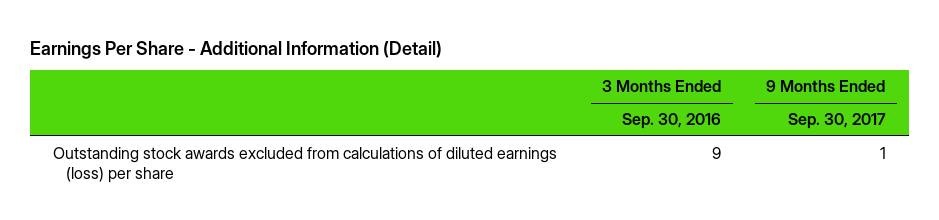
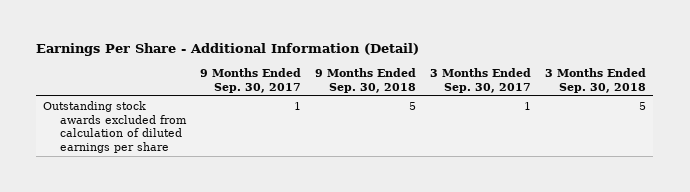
- | 3 Months Ended Sep. 30, 2016 | 9 Months Ended Sep. 30, 2017
+ | 9 Months Ended Sep. 30, 2017 | 9 Months Ended Sep. 30, 2018 | 3 Months Ended Sep. 30, 2017 | 3 Months Ended Sep. 30, 2018
- Outstanding stock awards excluded from calculations of diluted earnings (loss) per share | 9 | 1
+ Outstanding stock awards excluded from calculation of diluted earnings per share | 1 | 5 | 1 | 5

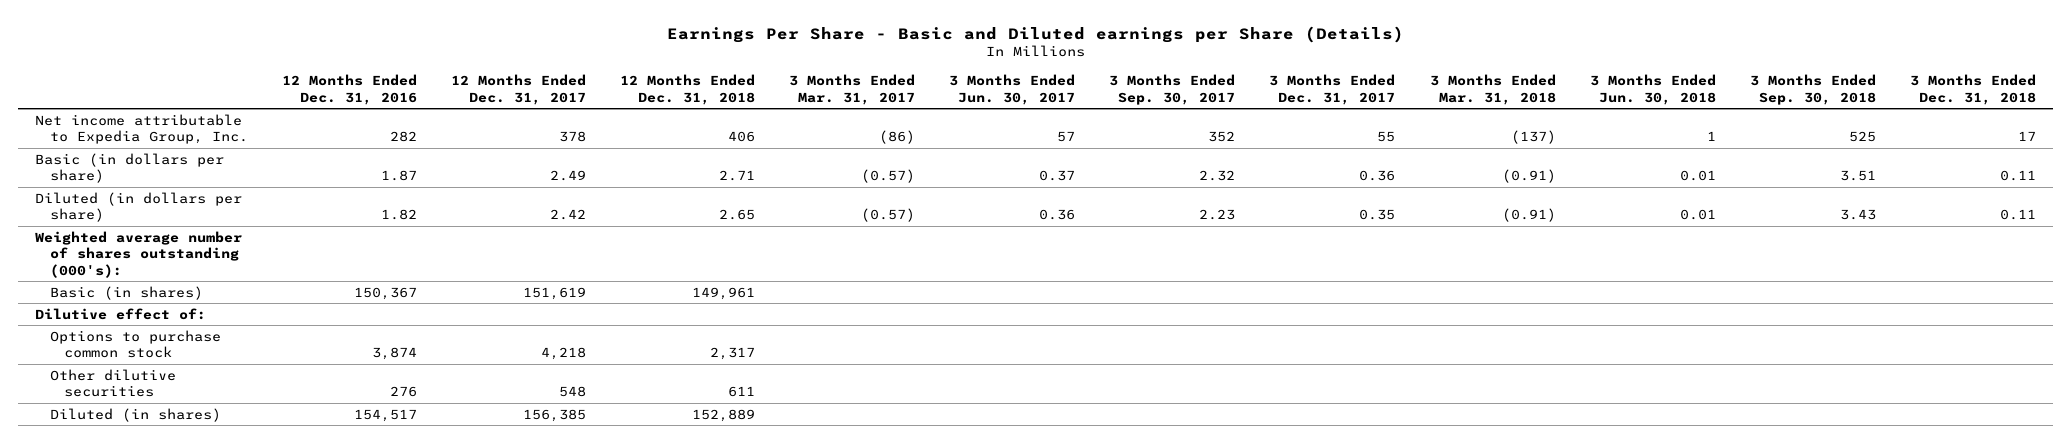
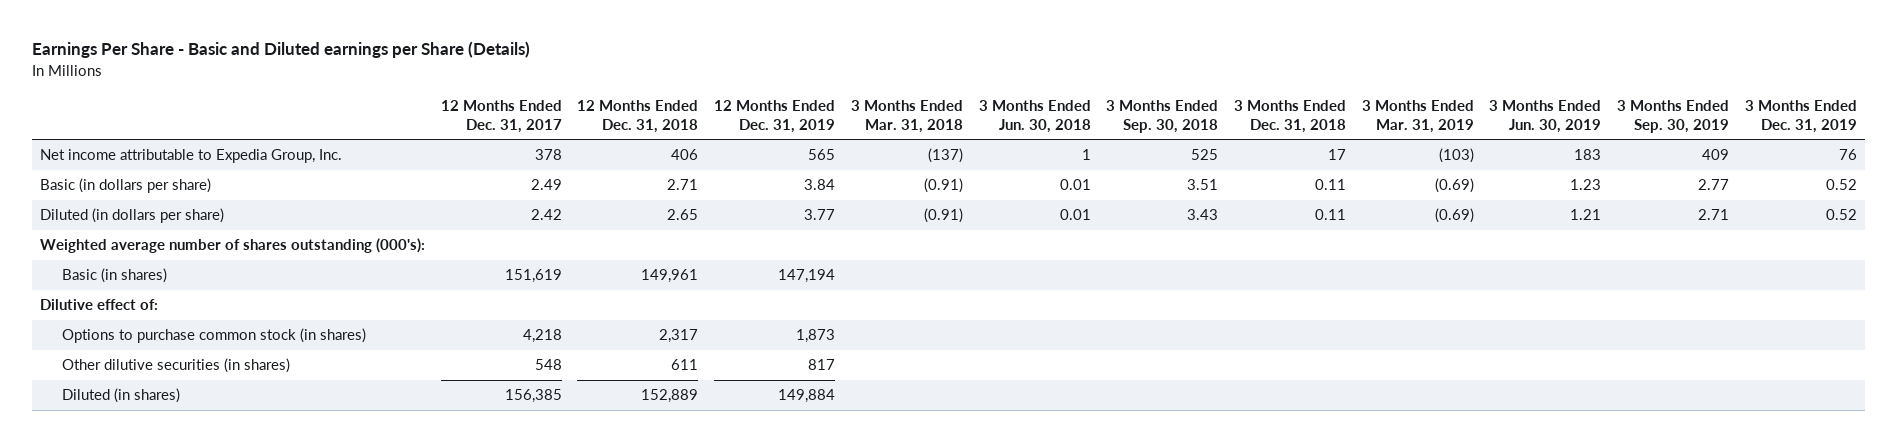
- | 12 Months Ended Dec. 31, 2016 | 12 Months Ended Dec. 31, 2017 | 12 Months Ended Dec. 31, 2018 | 3 Months Ended Mar. 31, 2017 | 3 Months Ended Jun. 30, 2017 | 3 Months Ended Sep. 30, 2017 | 3 Months Ended Dec. 31, 2017 | 3 Months Ended Mar. 31, 2018 | 3 Months Ended Jun. 30, 2018 | 3 Months Ended Sep. 30, 2018 | 3 Months Ended Dec. 31, 2018
+ | 12 Months Ended Dec. 31, 2017 | 12 Months Ended Dec. 31, 2018 | 12 Months Ended Dec. 31, 2019 | 3 Months Ended Mar. 31, 2018 | 3 Months Ended Jun. 30, 2018 | 3 Months Ended Sep. 30, 2018 | 3 Months Ended Dec. 31, 2018 | 3 Months Ended Mar. 31, 2019 | 3 Months Ended Jun. 30, 2019 | 3 Months Ended Sep. 30, 2019 | 3 Months Ended Dec. 31, 2019
- Options to purchase common stock | 3,874 | 4,218 | 2,317 | | | | | | | |
- Other dilutive securities | 276 | 548 | 611 | | | | | | | |
+ Options to purchase common stock (in shares) | 4,218 | 2,317 | 1,873 | | | | | | | |
+ Other dilutive securities (in shares) | 548 | 611 | 817 | | | | | | | |

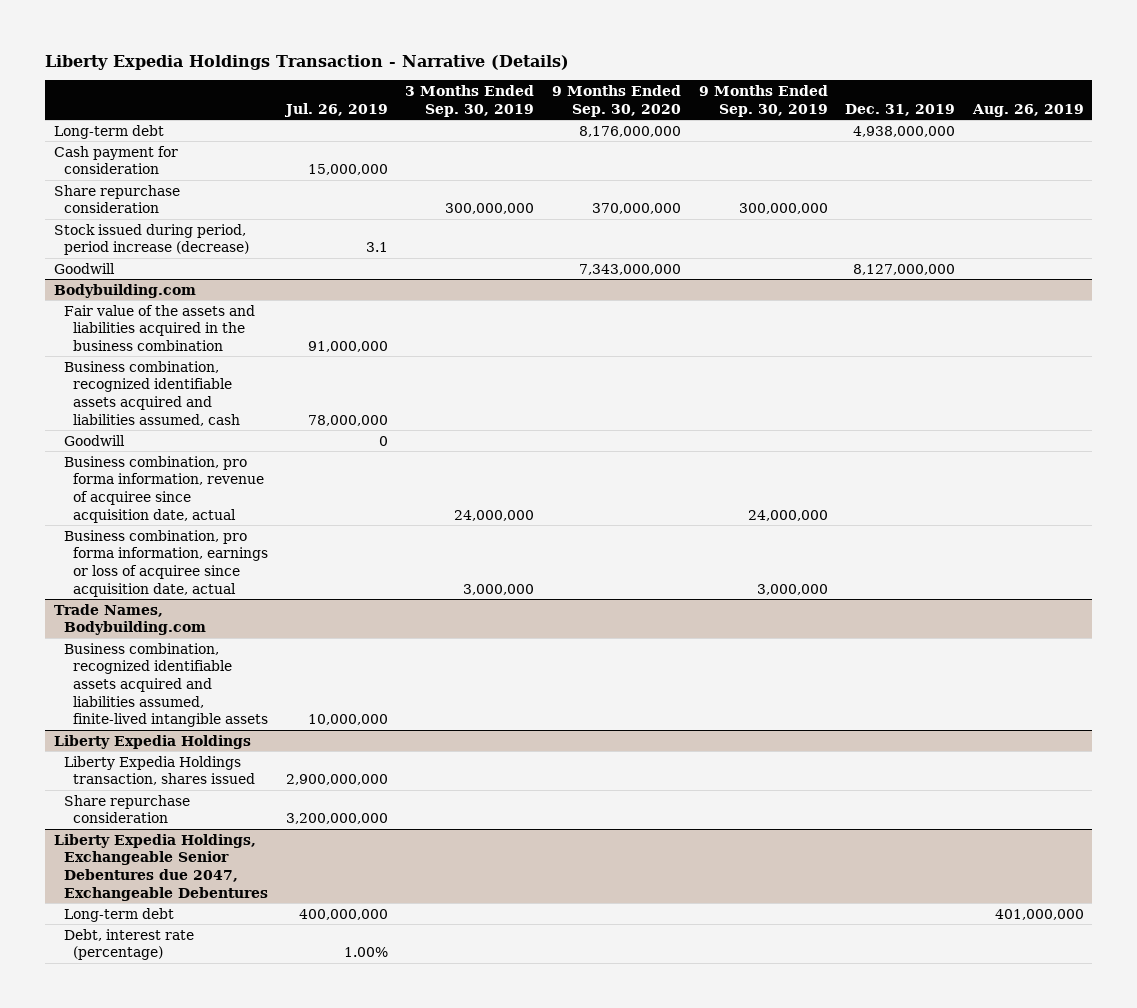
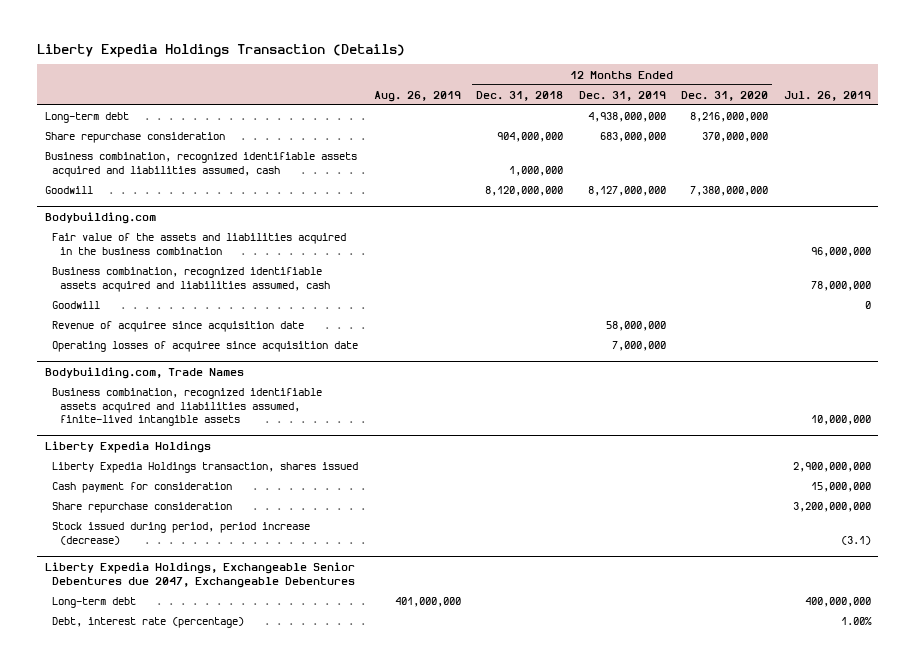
- Liberty Expedia Holdings Transaction - Narrative (Details)
+ Liberty Expedia Holdings Transaction (Details)
- | Jul. 26, 2019 | 3 Months Ended Sep. 30, 2019 | 9 Months Ended Sep. 30, 2020 | 9 Months Ended Sep. 30, 2019 | Dec. 31, 2019 | Aug. 26, 2019
+ | Aug. 26, 2019 | 12 Months Ended Dec. 31, 2018 | 12 Months Ended Dec. 31, 2019 | 12 Months Ended Dec. 31, 2020 | Jul. 26, 2019
- Cash payment for consideration | 15,000,000 | | | | |
- Stock issued during period, period increase (decrease) | 3.1 | | | | |
+ Business combination, recognized identifiable assets acquired and liabilities assumed, cash | | 1,000,000 | | |
@ Bodybuilding.com
- Fair value of the assets and liabilities acquired in the business combination | 91,000,000 | | | | |
+ Fair value of the assets and liabilities acquired in the business combination | | | | | 96,000,000
- Business combination, pro forma information, revenue of acquiree since acquisition date, actual | | 24,000,000 | | 24,000,000 | |
- Business combination, pro forma information, earnings or loss of acquiree since acquisition date, actual | | 3,000,000 | | 3,000,000 | |
- Trade Names, Bodybuilding.com
@ Bodybuilding.com
+ Revenue of acquiree since acquisition date | | | 58,000,000 | |
+ Operating losses of acquiree since acquisition date | | | 7,000,000 | |
+ Bodybuilding.com, Trade Names
@ Liberty Expedia Holdings
+ Cash payment for consideration | | | | | 15,000,000
+ Stock issued during period, period increase (decrease) | | | | | (3.1)

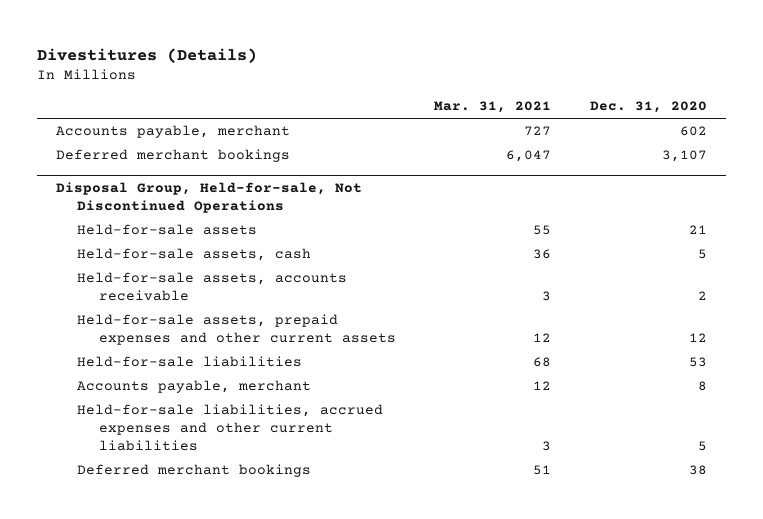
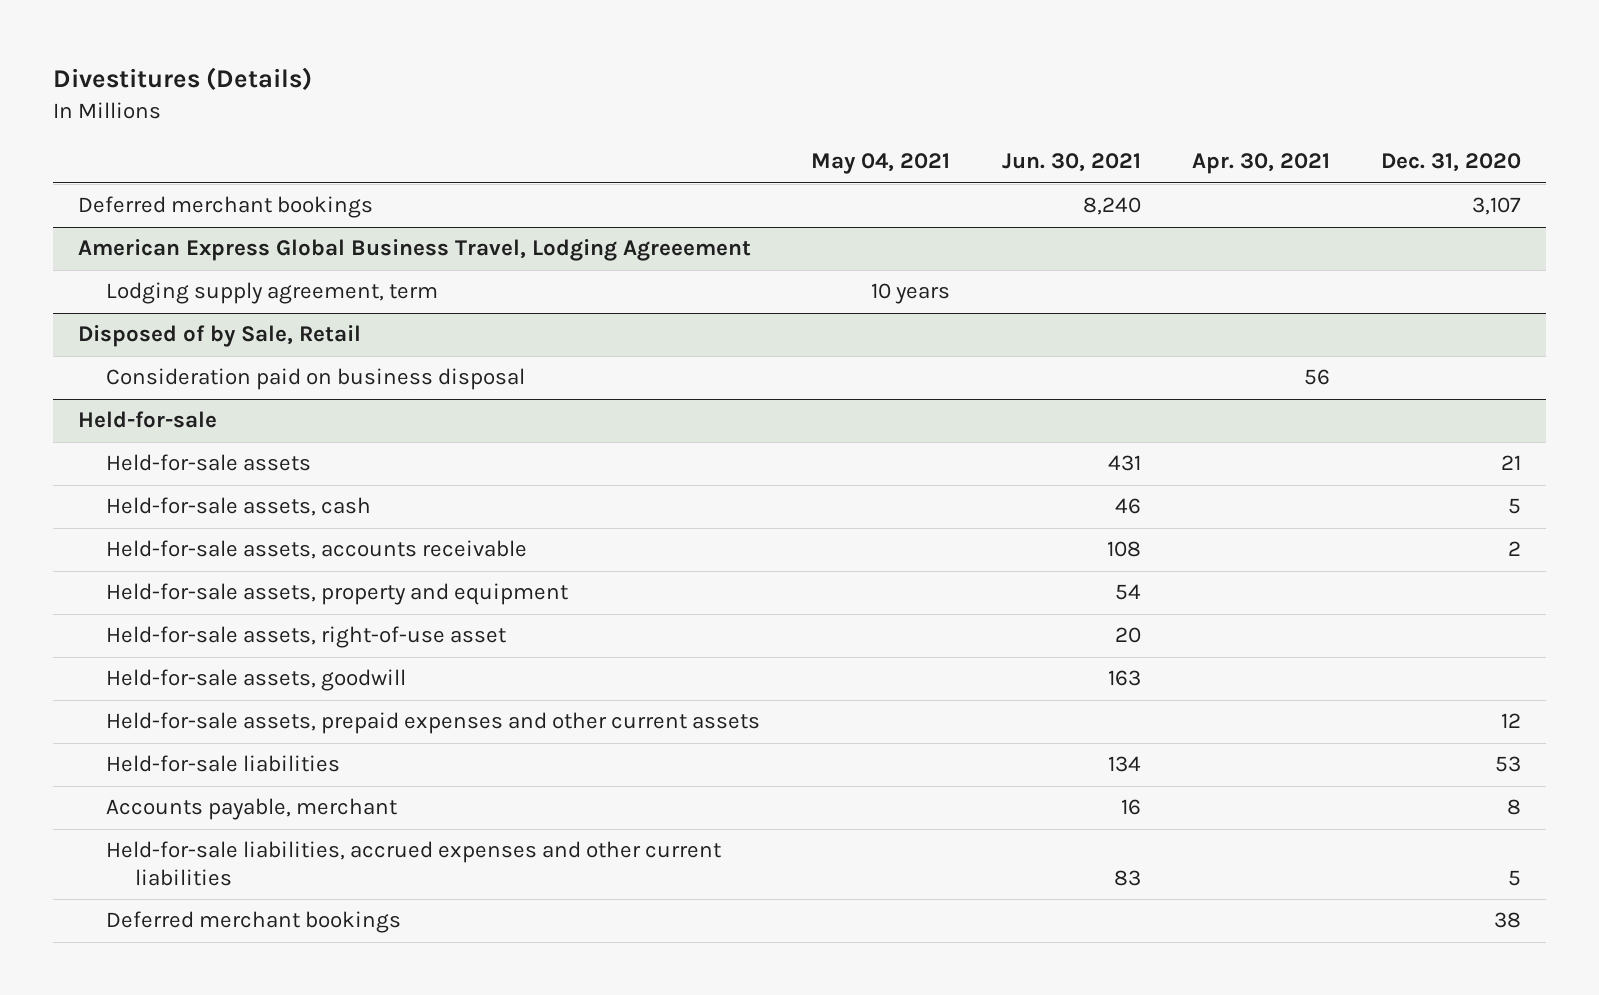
- | Mar. 31, 2021 | Dec. 31, 2020
+ | May 04, 2021 | Jun. 30, 2021 | Apr. 30, 2021 | Dec. 31, 2020
- Accounts payable, merchant | 727 | 602
- Disposal Group, Held-for-sale, Not Discontinued Operations
+ American Express Global Business Travel, Lodging Agreeement
+ Lodging supply agreement, term | 10 years | | |
+ Disposed of by Sale, Retail
+ Consideration paid on business disposal | | | 56 |
+ Held-for-sale
+ Held-for-sale assets, property and equipment | | 54 | |
+ Held-for-sale assets, right-of-use asset | | 20 | |
+ Held-for-sale assets, goodwill | | 163 | |

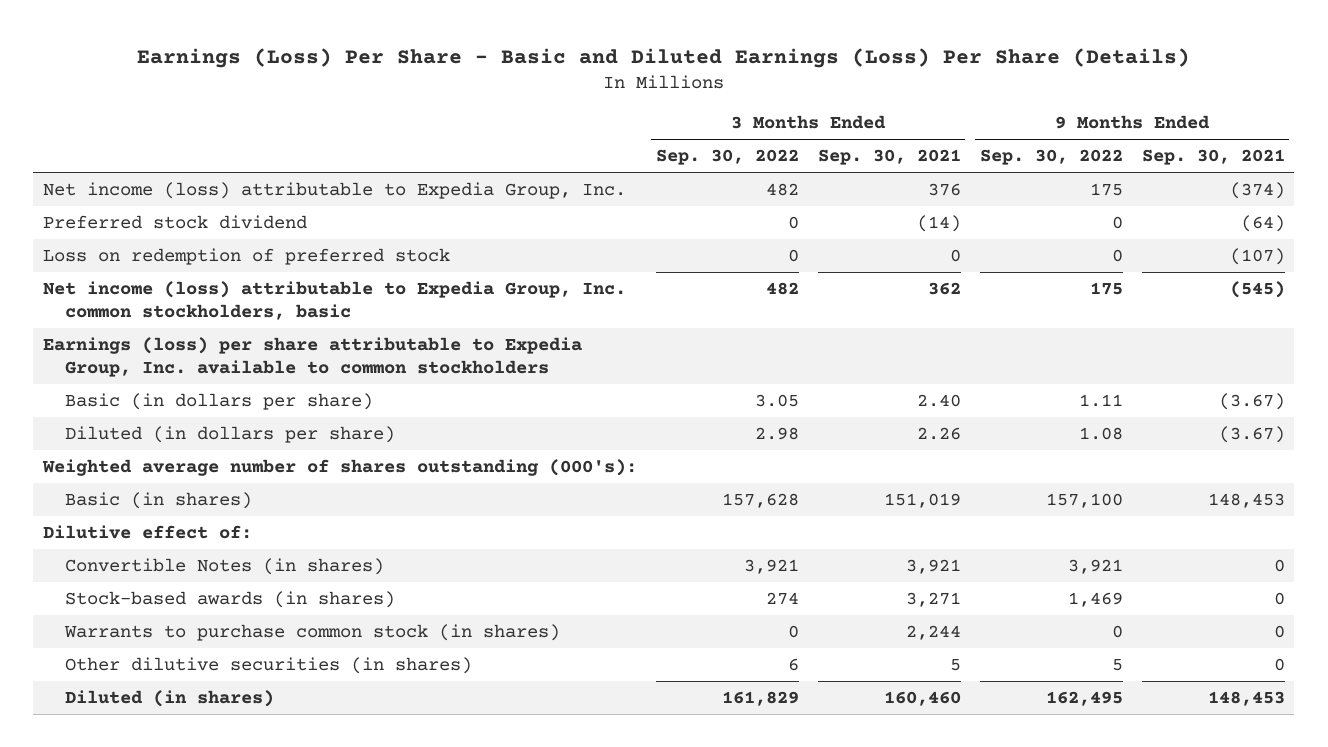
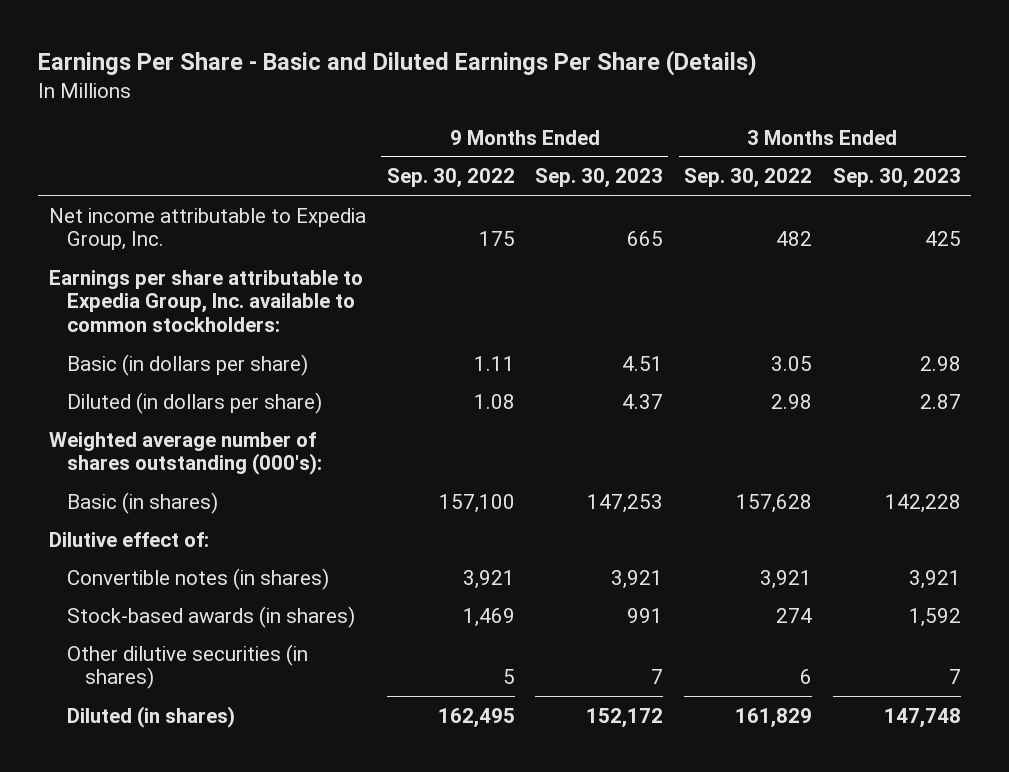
- Earnings (Loss) Per Share - Basic and Diluted Earnings (Loss) Per Share (Details)
+ Earnings Per Share - Basic and Diluted Earnings Per Share (Details)
- | 3 Months Ended Sep. 30, 2022 | 3 Months Ended Sep. 30, 2021 | 9 Months Ended Sep. 30, 2022 | 9 Months Ended Sep. 30, 2021
+ | 9 Months Ended Sep. 30, 2022 | 9 Months Ended Sep. 30, 2023 | 3 Months Ended Sep. 30, 2022 | 3 Months Ended Sep. 30, 2023
- Net income (loss) attributable to Expedia Group, Inc. | 482 | 376 | 175 | (374)
- Preferred stock dividend | 0 | (14) | 0 | (64)
- Loss on redemption of preferred stock | 0 | 0 | 0 | (107)
- Net income (loss) attributable to Expedia Group, Inc. common stockholders, basic | 482 | 362 | 175 | (545)
- Earnings (loss) per share attributable to Expedia Group, Inc. available to common stockholders
+ Net income attributable to Expedia Group, Inc. | 175 | 665 | 482 | 425
+ Earnings per share attributable to Expedia Group, Inc. available to common stockholders:
- Convertible Notes (in shares) | 3,921 | 3,921 | 3,921 | 0
+ Convertible notes (in shares) | 3,921 | 3,921 | 3,921 | 3,921
- Warrants to purchase common stock (in shares) | 0 | 2,244 | 0 | 0

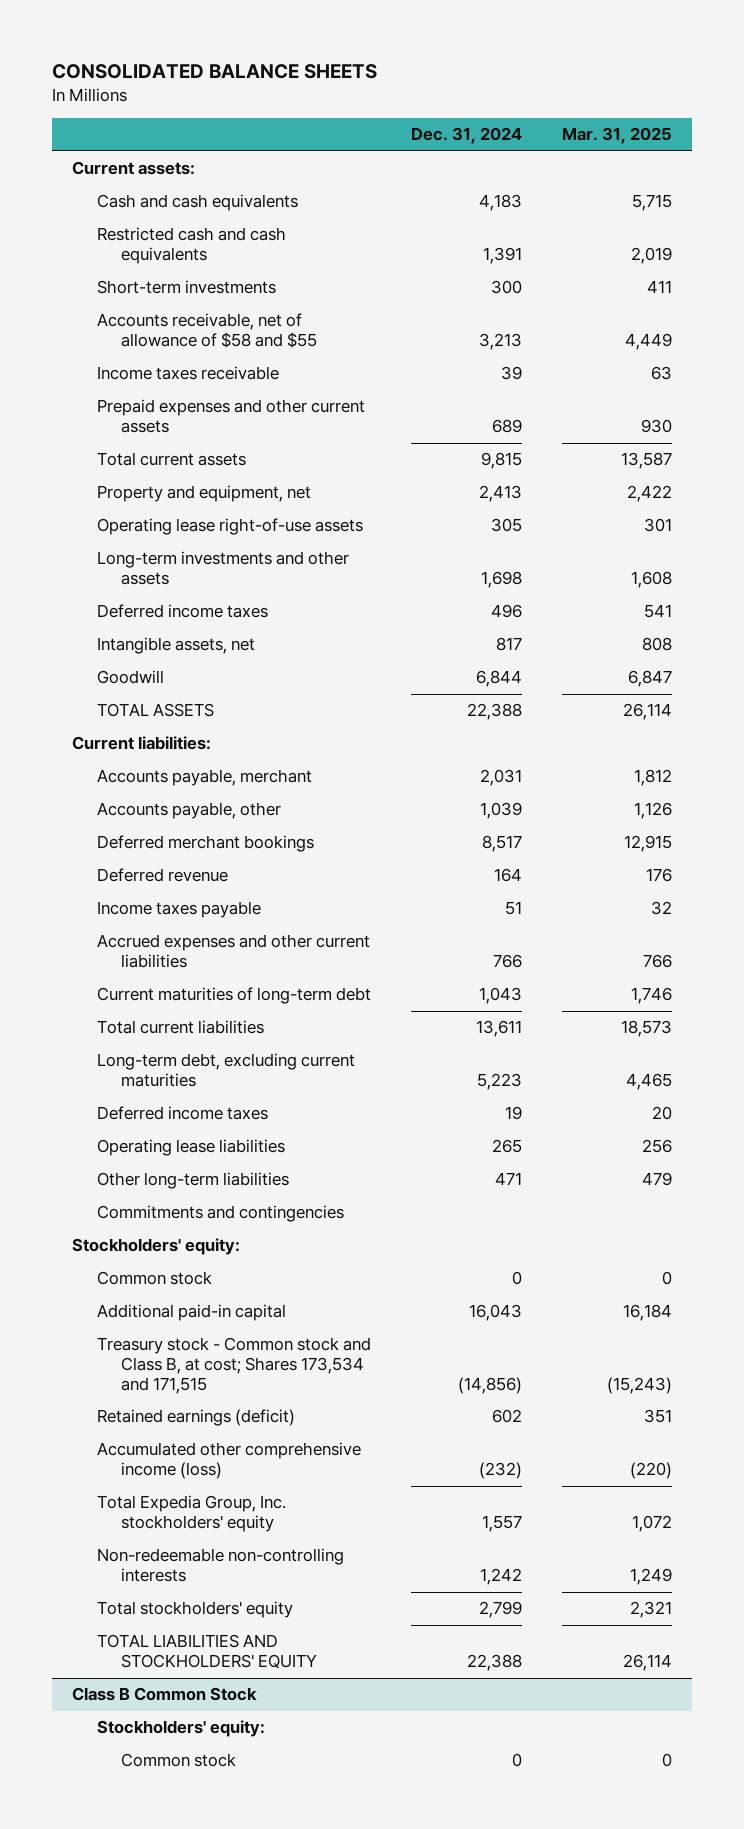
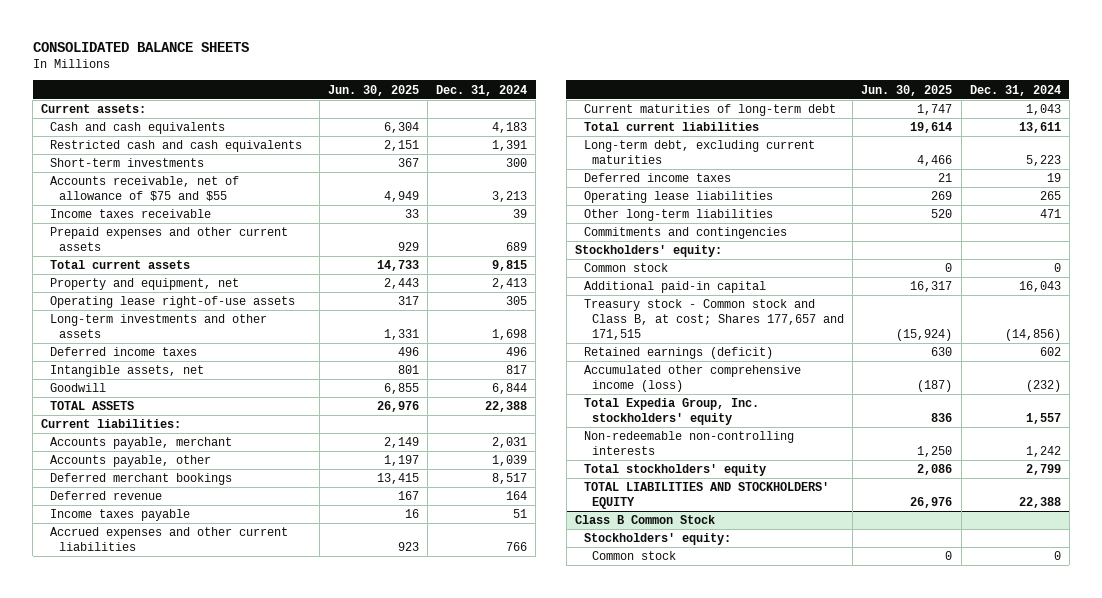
- | Dec. 31, 2024 | Mar. 31, 2025
+ | Jun. 30, 2025 | Dec. 31, 2024
- Accounts receivable, net of allowance of $58 and $55 | 3,213 | 4,449
+ Accounts receivable, net of allowance of $75 and $55 | 4,949 | 3,213
- Treasury stock - Common stock and Class B, at cost; Shares 173,534 and 171,515 | (14,856) | (15,243)
+ Treasury stock - Common stock and Class B, at cost; Shares 177,657 and 171,515 | (15,924) | (14,856)

